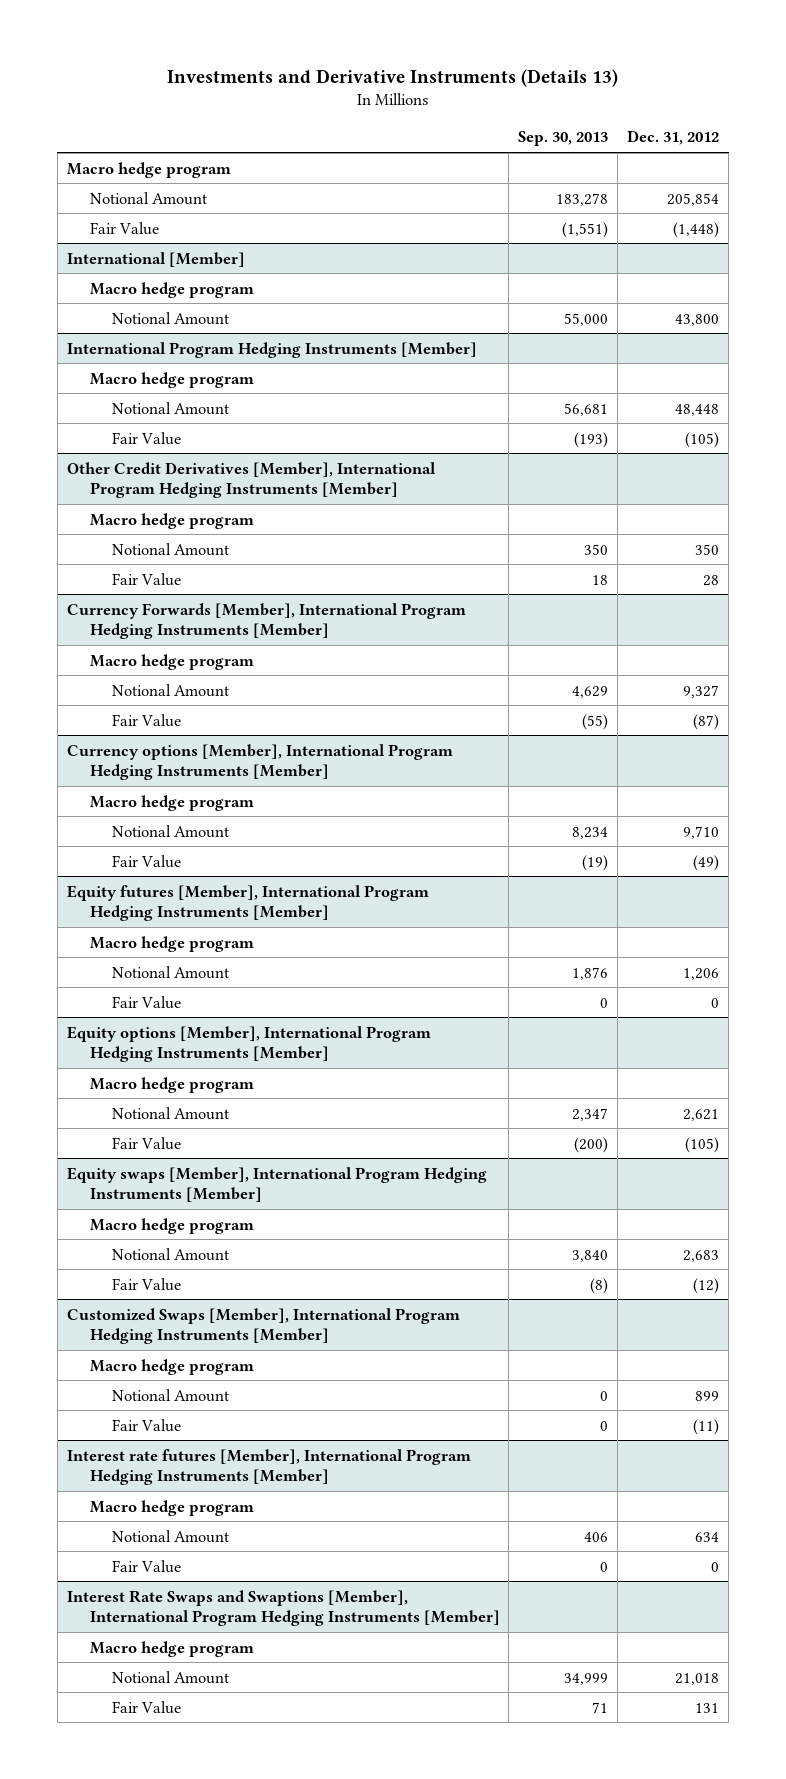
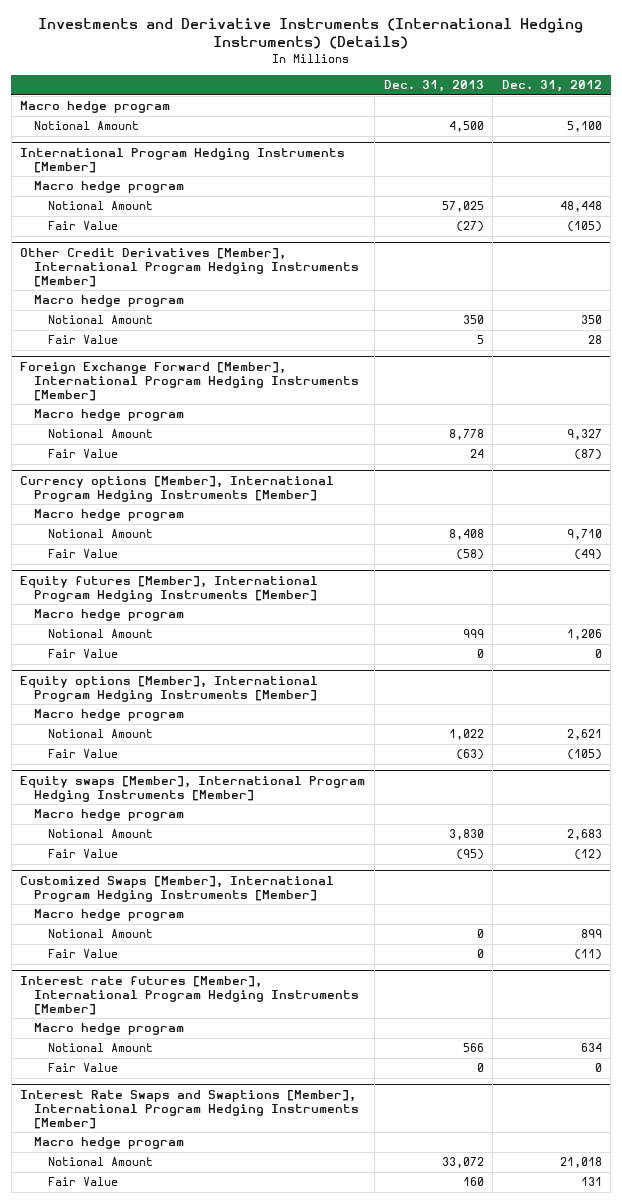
- Investments and Derivative Instruments (Details 13)
+ Investments and Derivative Instruments (International Hedging Instruments) (Details)
- | Sep. 30, 2013 | Dec. 31, 2012
+ | Dec. 31, 2013 | Dec. 31, 2012
- Notional Amount | 183,278 | 205,854
- Fair Value | (1,551) | (1,448)
- International [Member]
- Macro hedge program
- Notional Amount | 55,000 | 43,800
+ Notional Amount | 4,500 | 5,100
- Currency Forwards [Member], International Program Hedging Instruments [Member]
+ Foreign Exchange Forward [Member], International Program Hedging Instruments [Member]

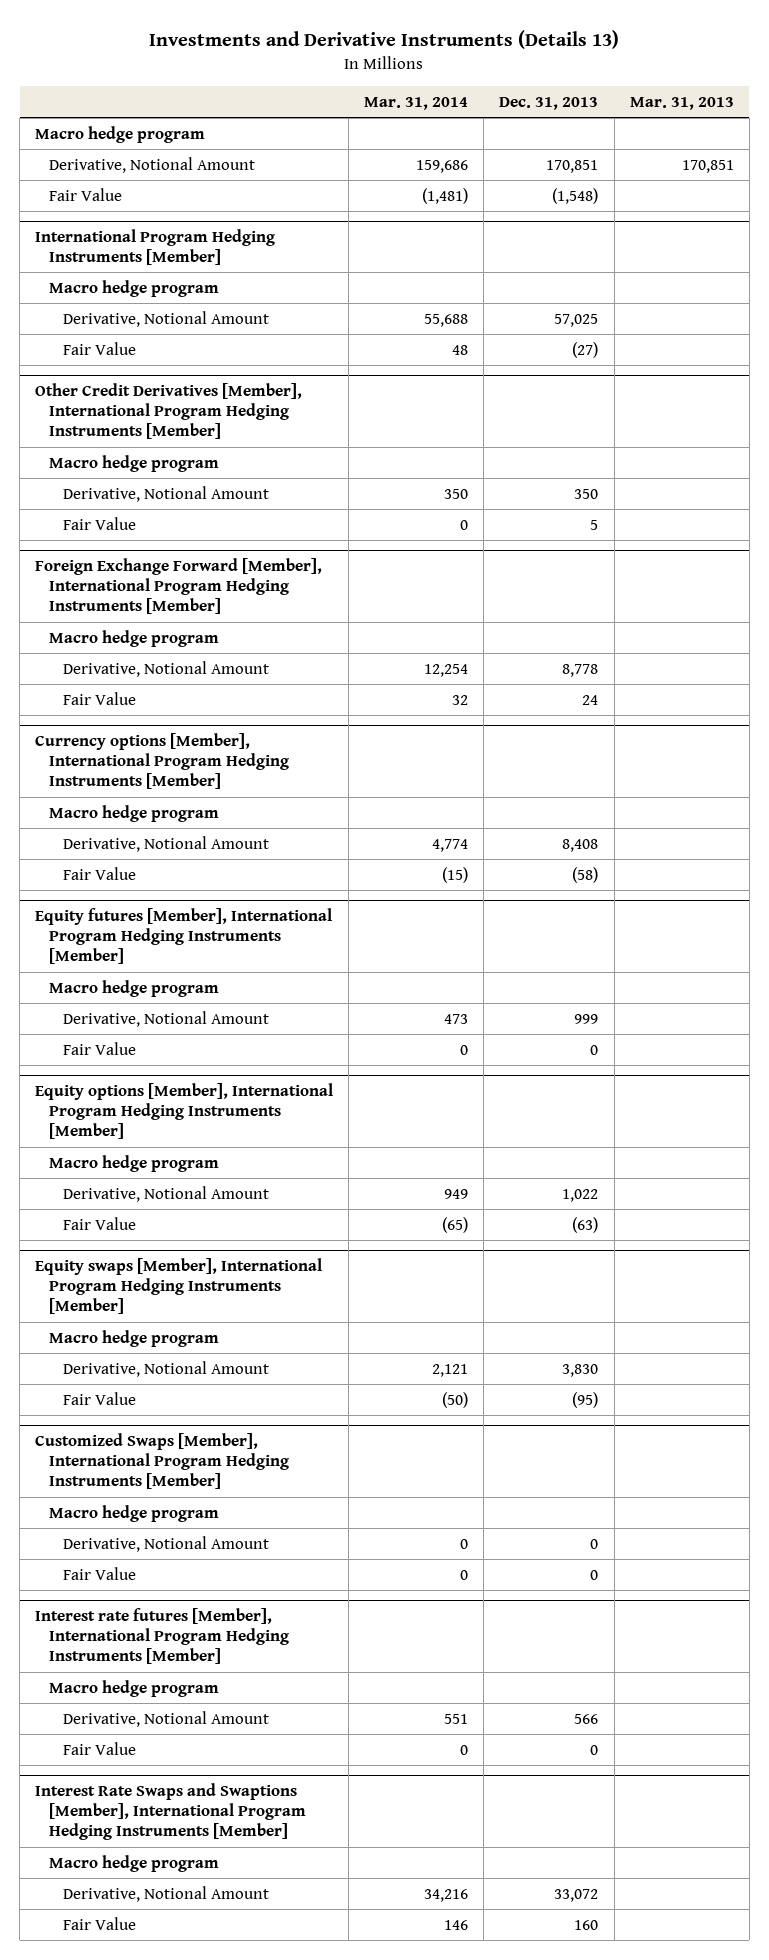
- Investments and Derivative Instruments (International Hedging Instruments) (Details)
+ Investments and Derivative Instruments (Details 13)
- | Dec. 31, 2013 | Dec. 31, 2012
+ | Mar. 31, 2014 | Dec. 31, 2013 | Mar. 31, 2013
- Notional Amount | 4,500 | 5,100
+ Derivative, Notional Amount | 159,686 | 170,851 | 170,851
+ Fair Value | (1,481) | (1,548) |
@ International Program Hedging Instruments [Member]
- Notional Amount | 57,025 | 48,448
+ Derivative, Notional Amount | 55,688 | 57,025 |
@ Other Credit Derivatives [Member], International Program Hedging Instruments [Member]
- Notional Amount | 350 | 350
+ Derivative, Notional Amount | 350 | 350 |
@ Foreign Exchange Forward [Member], International Program Hedging Instruments [Member]
- Notional Amount | 8,778 | 9,327
+ Derivative, Notional Amount | 12,254 | 8,778 |
@ Currency options [Member], International Program Hedging Instruments [Member]
- Notional Amount | 8,408 | 9,710
+ Derivative, Notional Amount | 4,774 | 8,408 |
@ Equity futures [Member], International Program Hedging Instruments [Member]
- Notional Amount | 999 | 1,206
+ Derivative, Notional Amount | 473 | 999 |
@ Equity options [Member], International Program Hedging Instruments [Member]
- Notional Amount | 1,022 | 2,621
+ Derivative, Notional Amount | 949 | 1,022 |
@ Equity swaps [Member], International Program Hedging Instruments [Member]
- Notional Amount | 3,830 | 2,683
+ Derivative, Notional Amount | 2,121 | 3,830 |
@ Customized Swaps [Member], International Program Hedging Instruments [Member]
- Notional Amount | 0 | 899
+ Derivative, Notional Amount | 0 | 0 |
@ Interest rate futures [Member], International Program Hedging Instruments [Member]
- Notional Amount | 566 | 634
+ Derivative, Notional Amount | 551 | 566 |
@ Interest Rate Swaps and Swaptions [Member], International Program Hedging Instruments [Member]
- Notional Amount | 33,072 | 21,018
+ Derivative, Notional Amount | 34,216 | 33,072 |

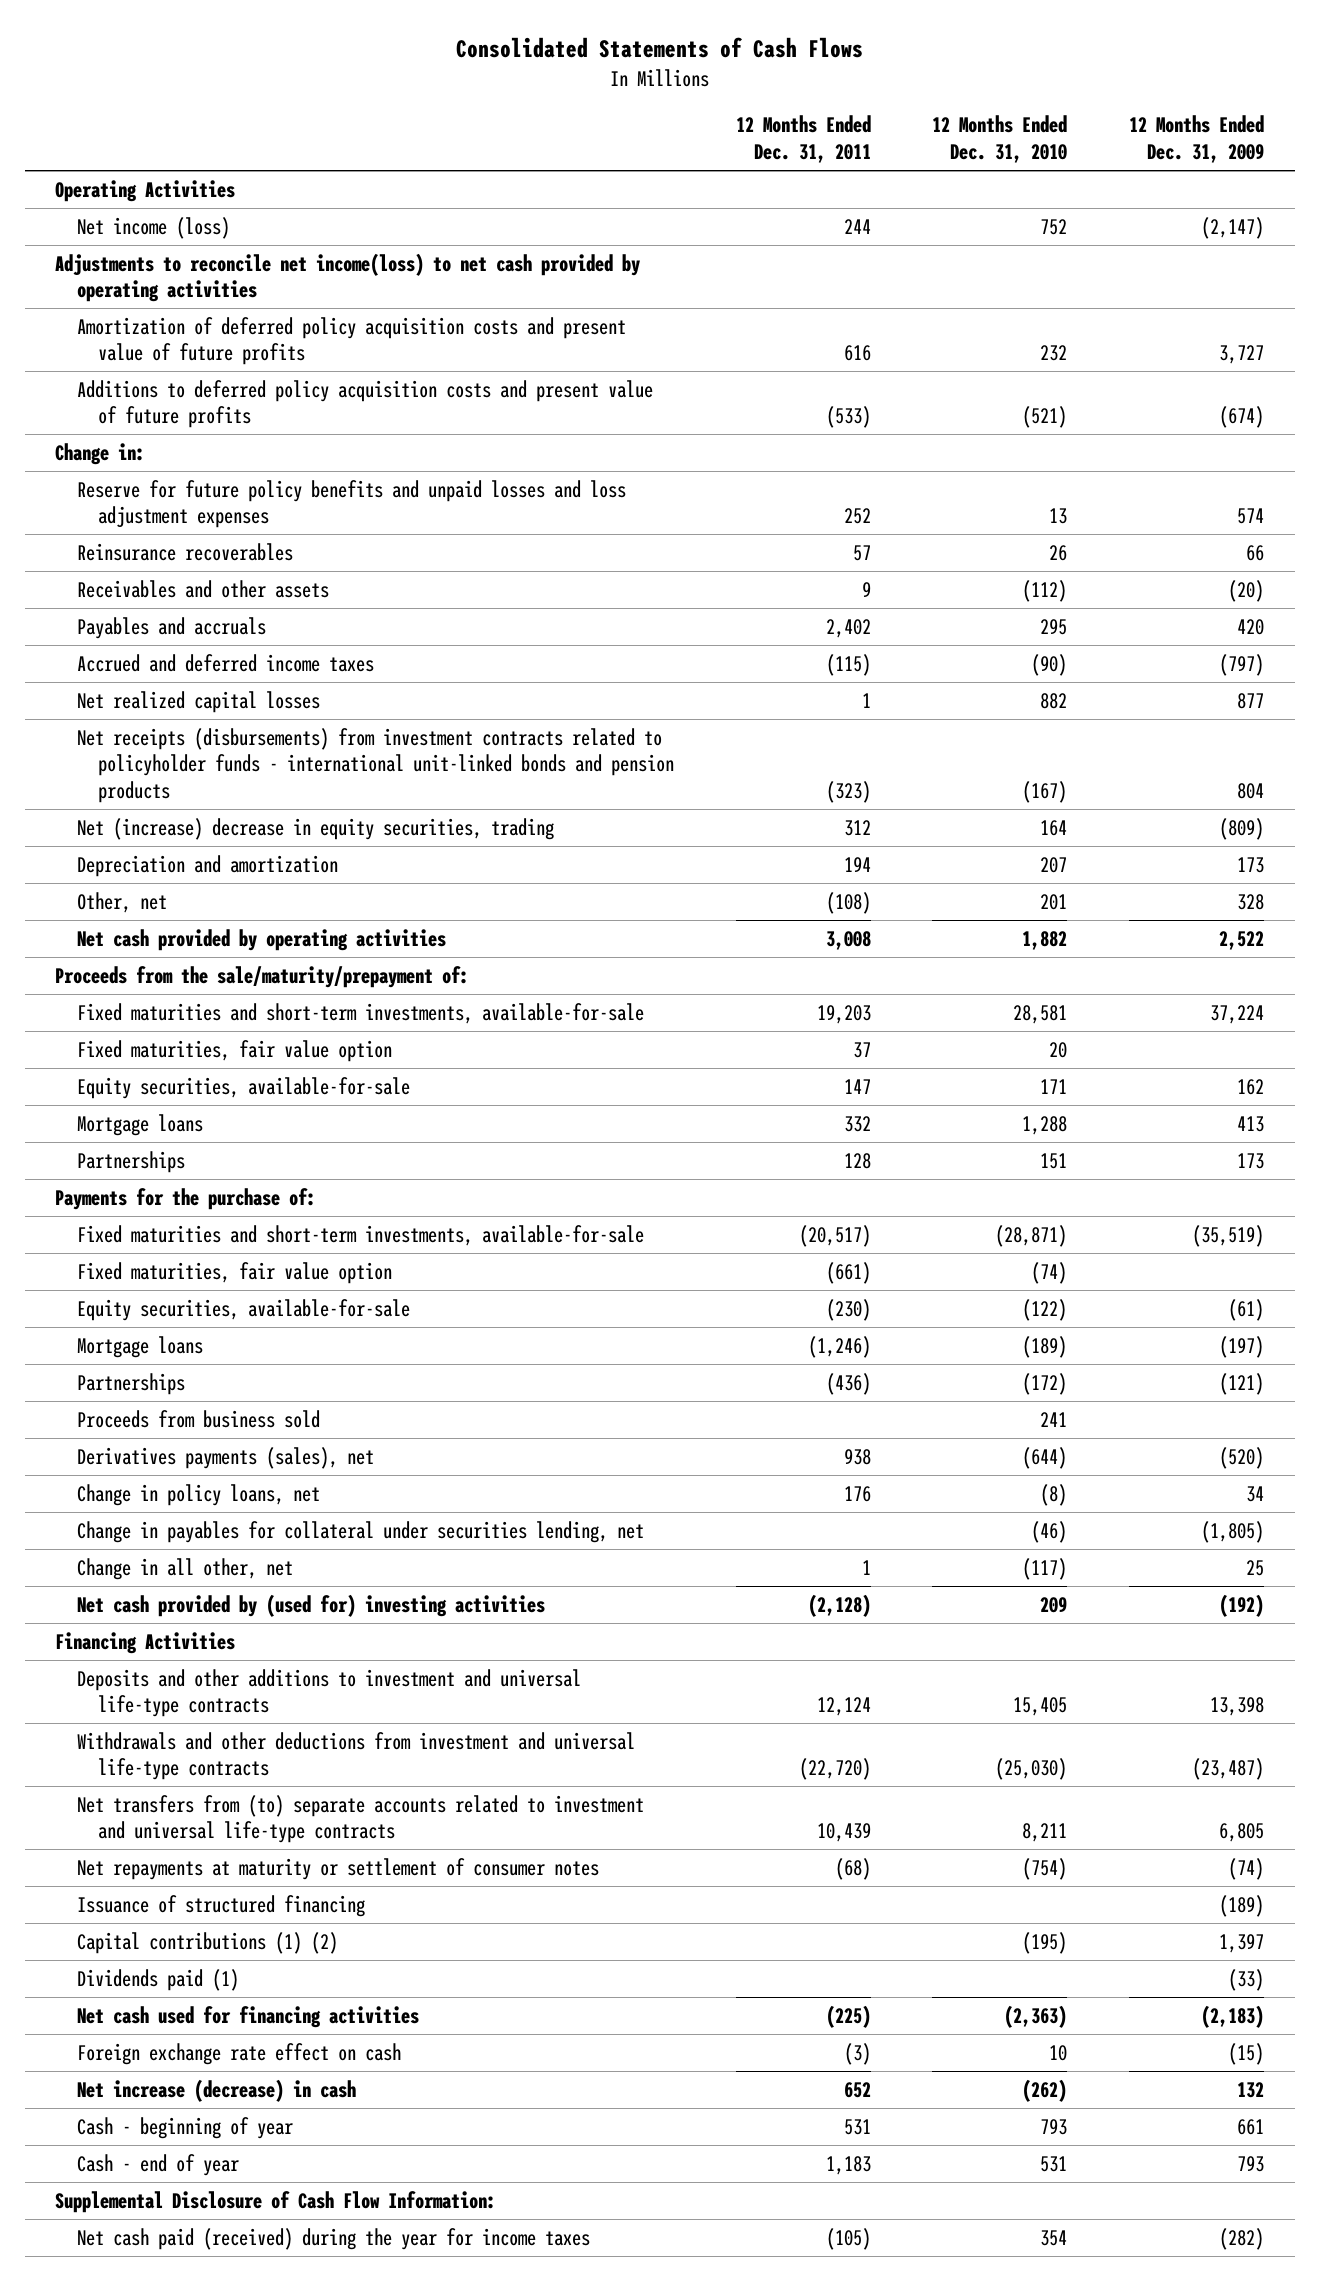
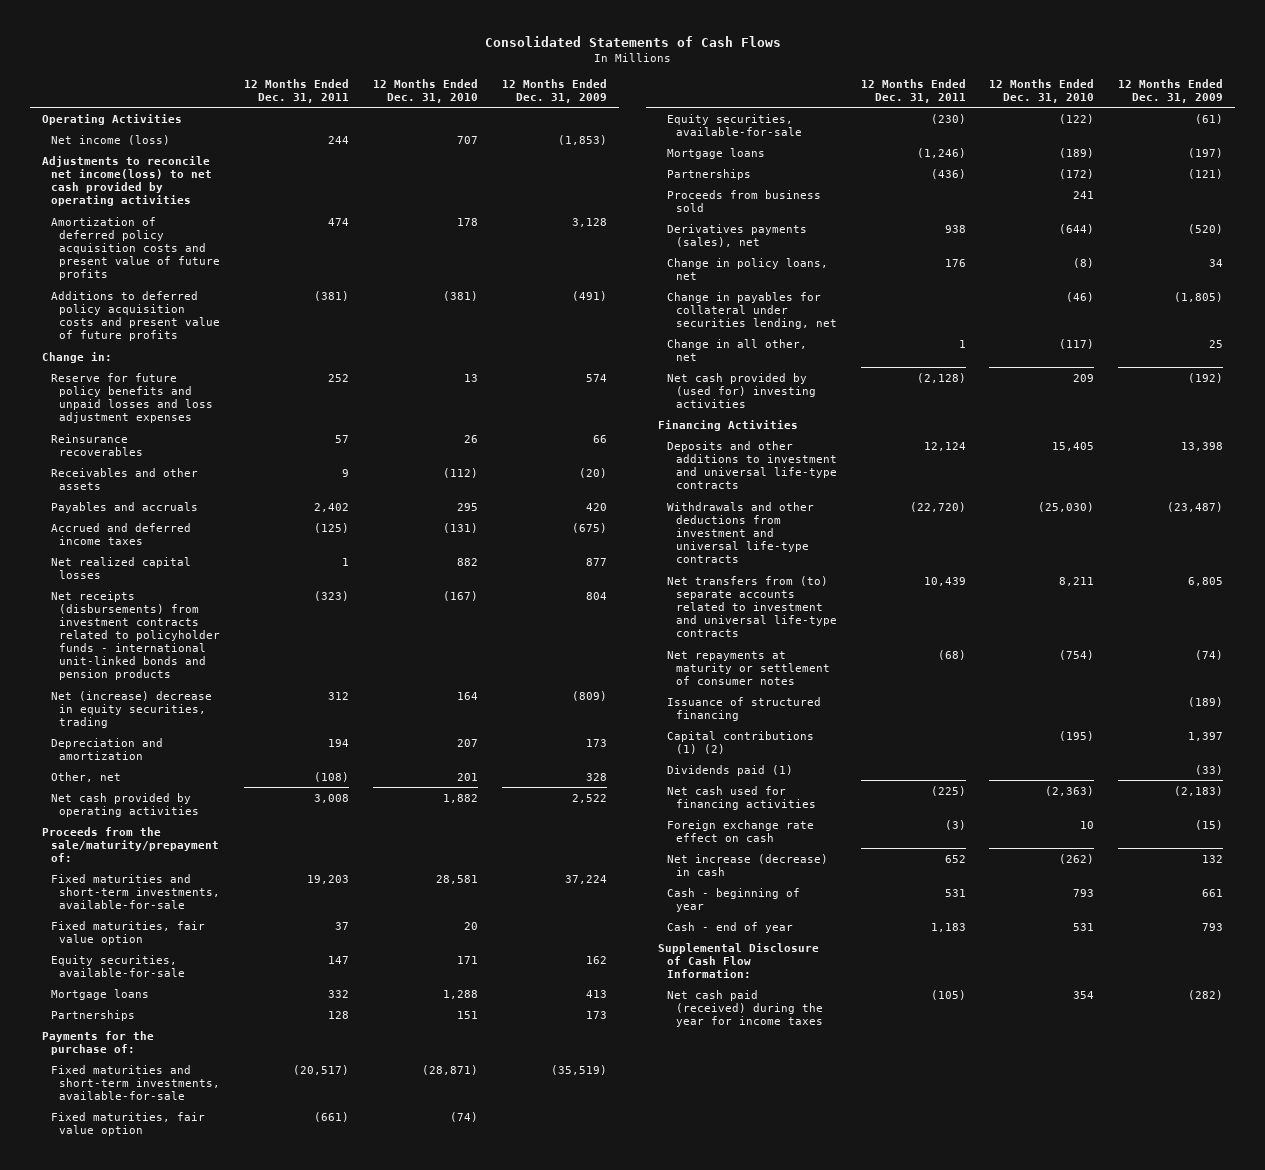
- Net income (loss) | 244 | 752 | (2,147)
+ Net income (loss) | 244 | 707 | (1,853)
- Amortization of deferred policy acquisition costs and present value of future profits | 616 | 232 | 3,727
- Additions to deferred policy acquisition costs and present value of future profits | (533) | (521) | (674)
+ Amortization of deferred policy acquisition costs and present value of future profits | 474 | 178 | 3,128
+ Additions to deferred policy acquisition costs and present value of future profits | (381) | (381) | (491)
- Accrued and deferred income taxes | (115) | (90) | (797)
+ Accrued and deferred income taxes | (125) | (131) | (675)

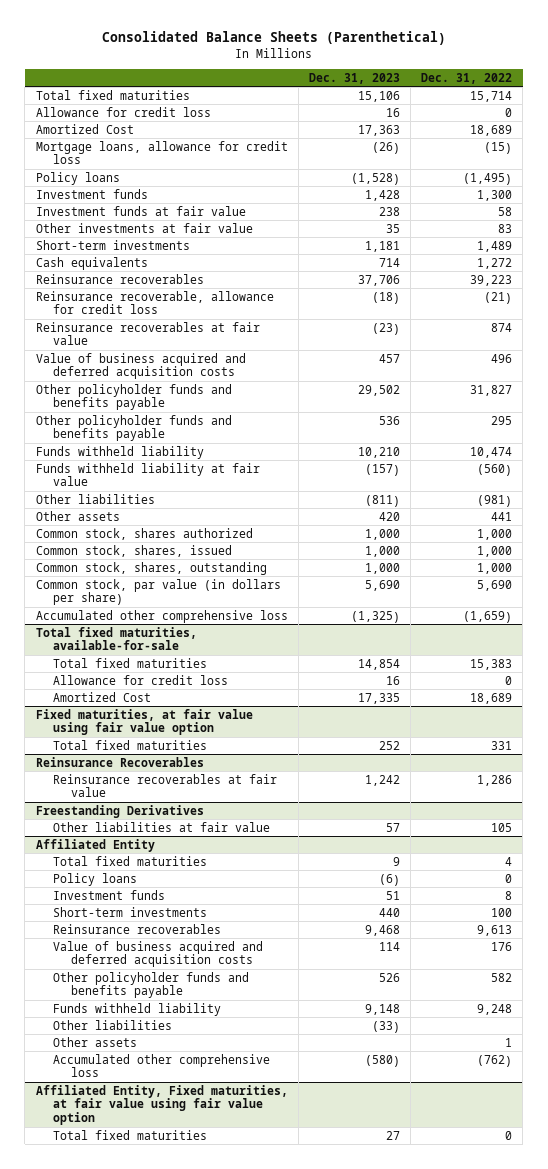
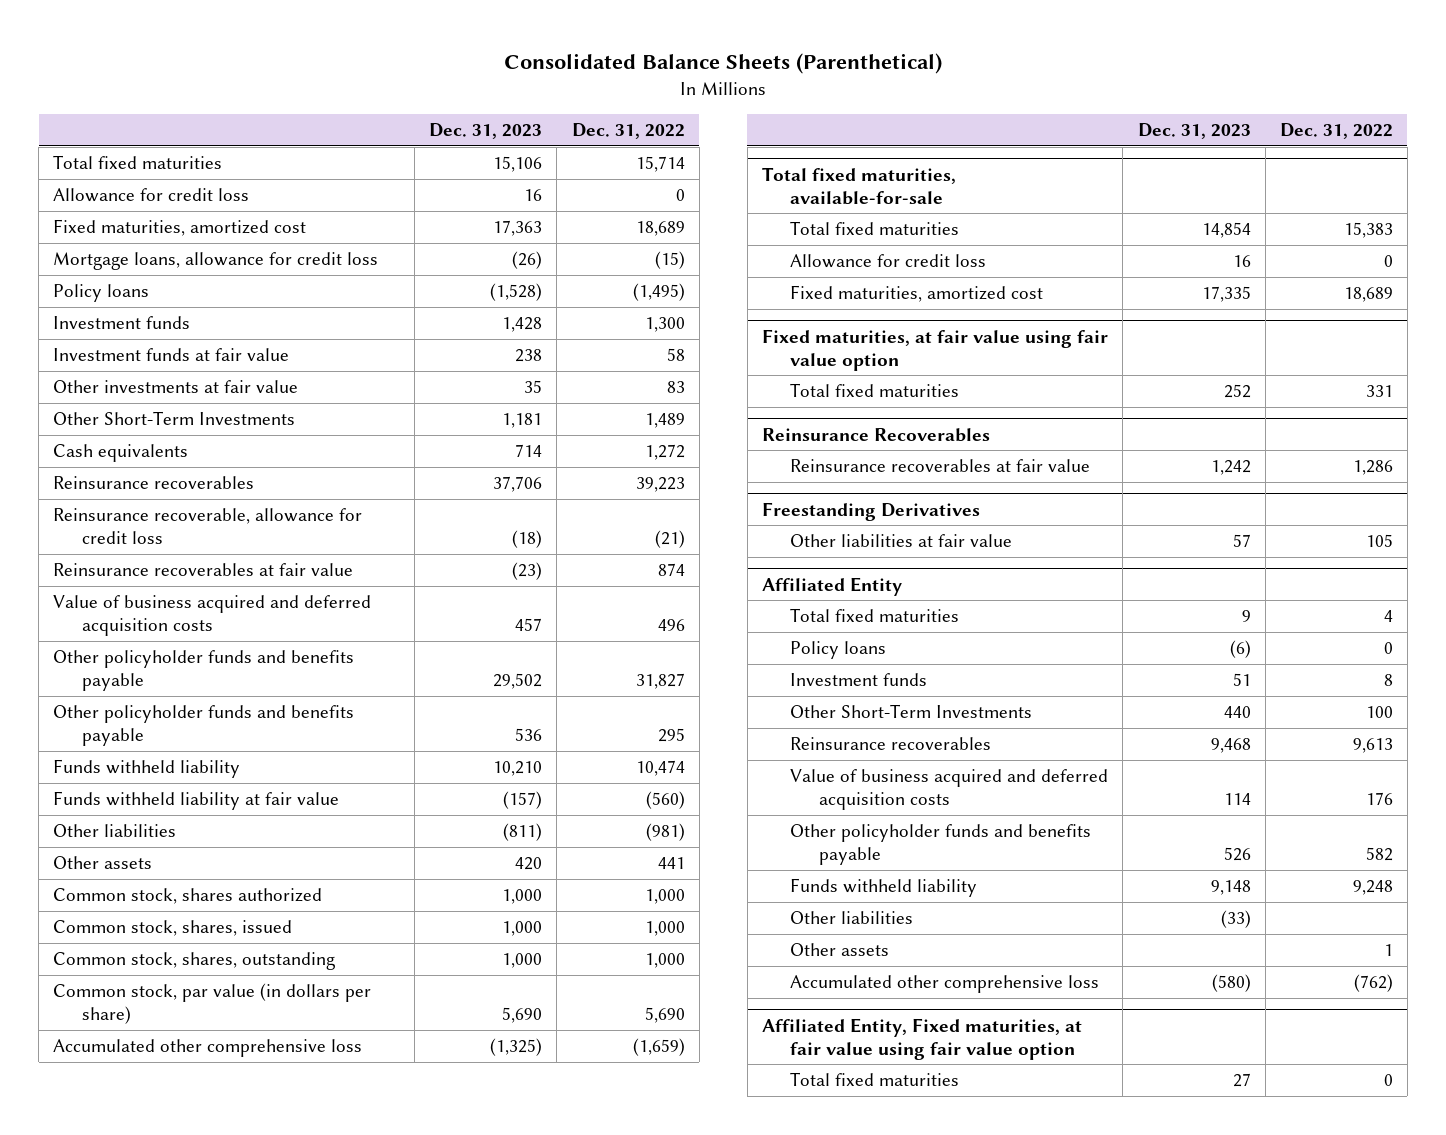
- Amortized Cost | 17,363 | 18,689
+ Fixed maturities, amortized cost | 17,363 | 18,689
- Short-term investments | 1,181 | 1,489
+ Other Short-Term Investments | 1,181 | 1,489
@ Total fixed maturities, available-for-sale
- Amortized Cost | 17,335 | 18,689
+ Fixed maturities, amortized cost | 17,335 | 18,689
@ Affiliated Entity
- Short-term investments | 440 | 100
+ Other Short-Term Investments | 440 | 100

